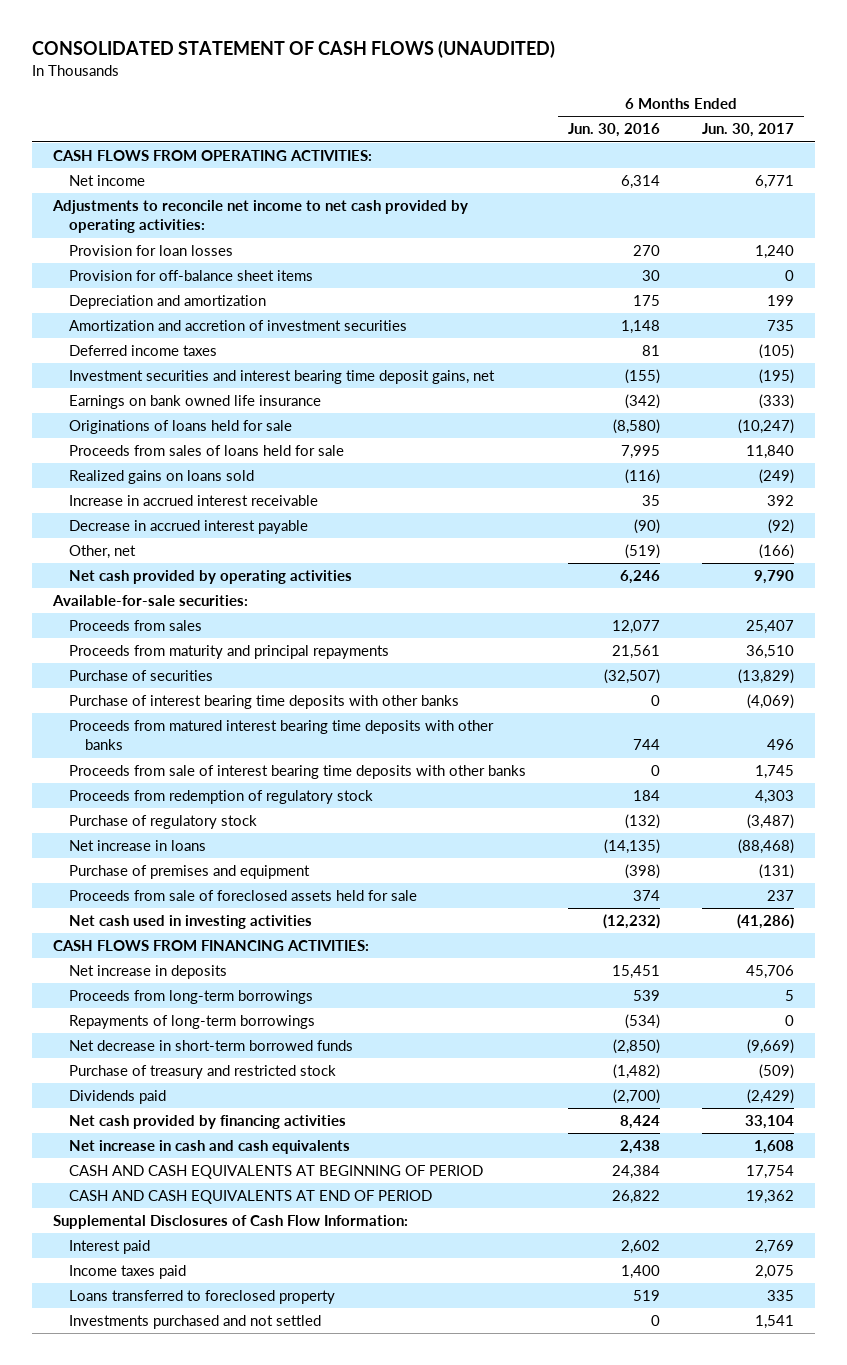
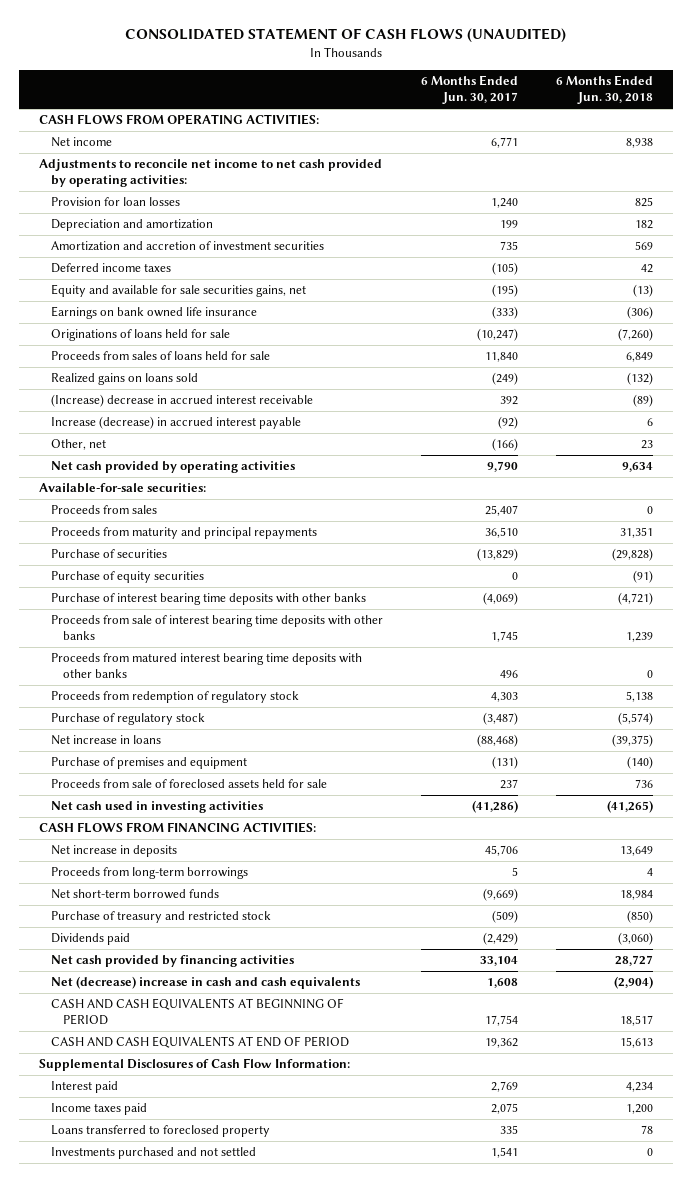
- | 6 Months Ended Jun. 30, 2016 | 6 Months Ended Jun. 30, 2017
+ | 6 Months Ended Jun. 30, 2017 | 6 Months Ended Jun. 30, 2018
- Provision for off-balance sheet items | 30 | 0
- Investment securities and interest bearing time deposit gains, net | (155) | (195)
+ Equity and available for sale securities gains, net | (195) | (13)
- Increase in accrued interest receivable | 35 | 392
- Decrease in accrued interest payable | (90) | (92)
+ (Increase) decrease in accrued interest receivable | 392 | (89)
+ Increase (decrease) in accrued interest payable | (92) | 6
+ Purchase of equity securities | 0 | (91)
moved down: Proceeds from matured interest bearing time deposits with other banks | 496 | 0
- Repayments of long-term borrowings | (534) | 0
- Net decrease in short-term borrowed funds | (2,850) | (9,669)
+ Net short-term borrowed funds | (9,669) | 18,984
- Net increase in cash and cash equivalents | 2,438 | 1,608
+ Net (decrease) increase in cash and cash equivalents | 1,608 | (2,904)

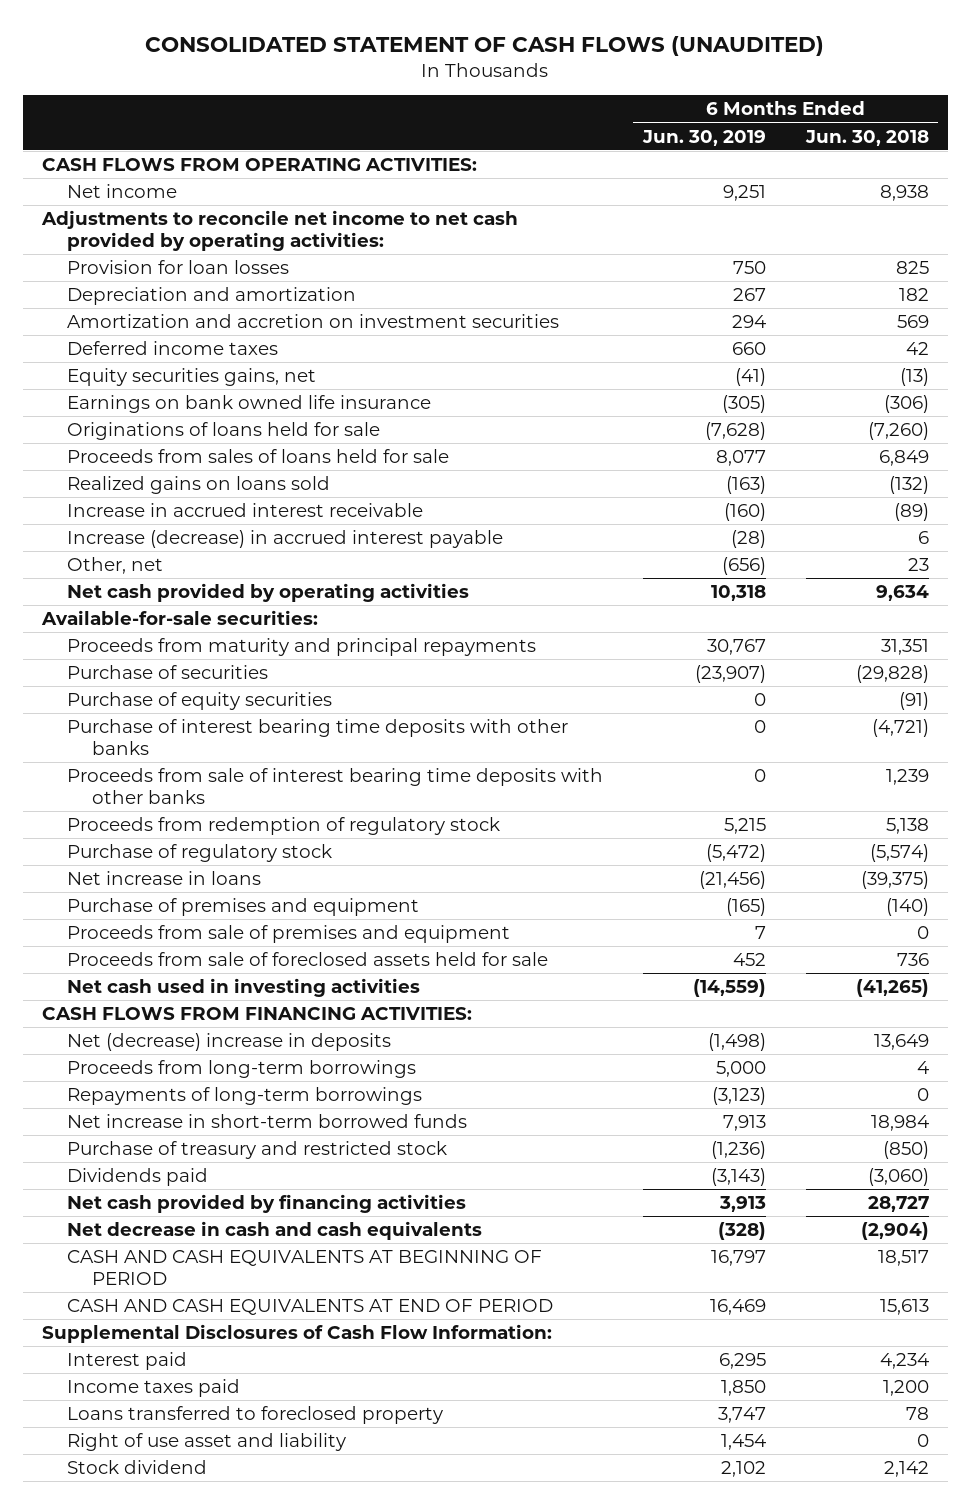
- | 6 Months Ended Jun. 30, 2017 | 6 Months Ended Jun. 30, 2018
+ | 6 Months Ended Jun. 30, 2019 | 6 Months Ended Jun. 30, 2018
- Amortization and accretion of investment securities | 735 | 569
+ Amortization and accretion on investment securities | 294 | 569
- Equity and available for sale securities gains, net | (195) | (13)
+ Equity securities gains, net | (41) | (13)
- (Increase) decrease in accrued interest receivable | 392 | (89)
+ Increase in accrued interest receivable | (160) | (89)
- Proceeds from sales | 25,407 | 0
- Proceeds from matured interest bearing time deposits with other banks | 496 | 0
+ Proceeds from sale of premises and equipment | 7 | 0
- Net increase in deposits | 45,706 | 13,649
+ Net (decrease) increase in deposits | (1,498) | 13,649
- Net short-term borrowed funds | (9,669) | 18,984
+ Repayments of long-term borrowings | (3,123) | 0
+ Net increase in short-term borrowed funds | 7,913 | 18,984
- Net (decrease) increase in cash and cash equivalents | 1,608 | (2,904)
+ Net decrease in cash and cash equivalents | (328) | (2,904)
- Investments purchased and not settled | 1,541 | 0
+ Right of use asset and liability | 1,454 | 0
+ Stock dividend | 2,102 | 2,142

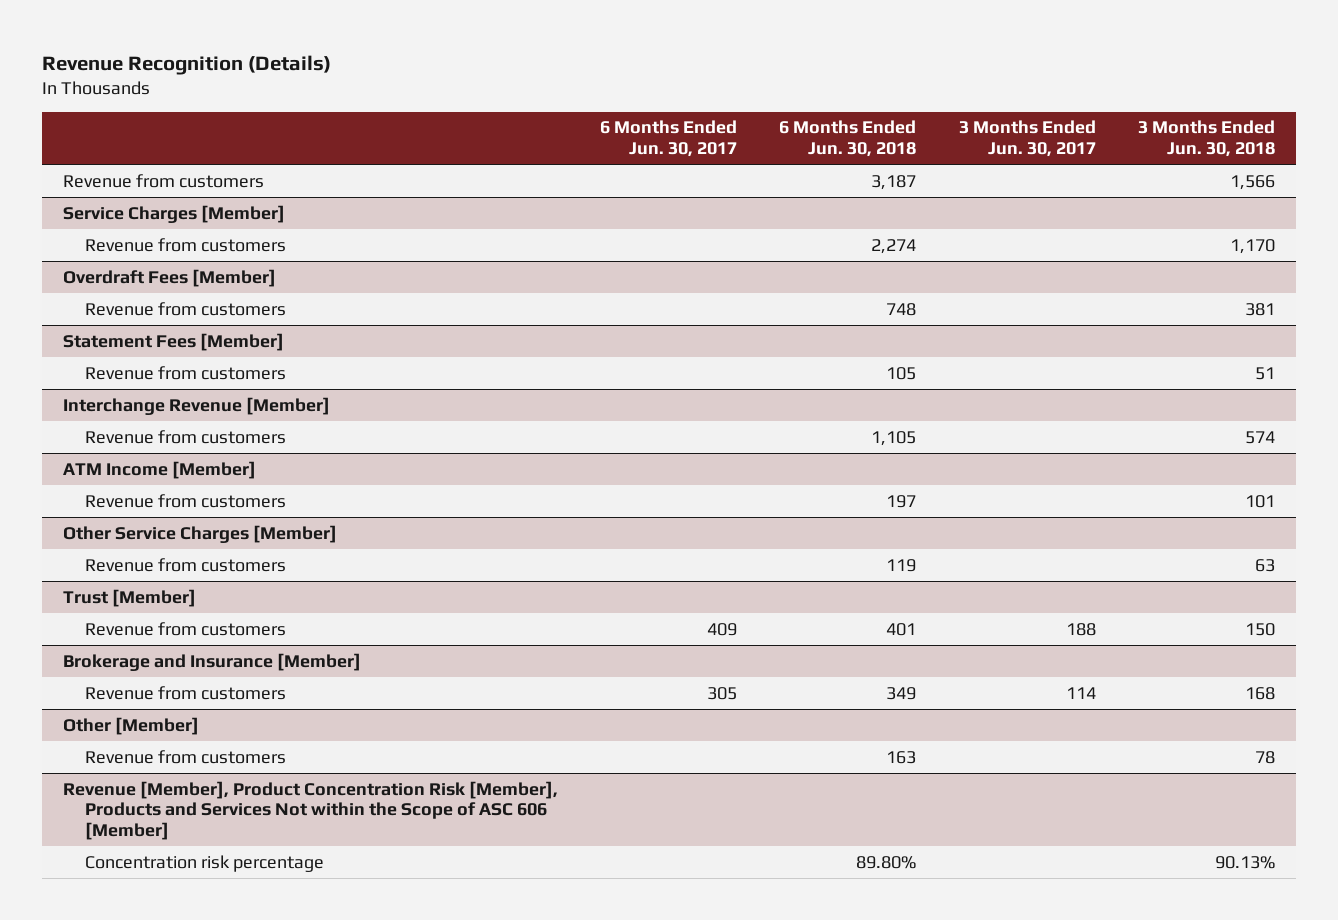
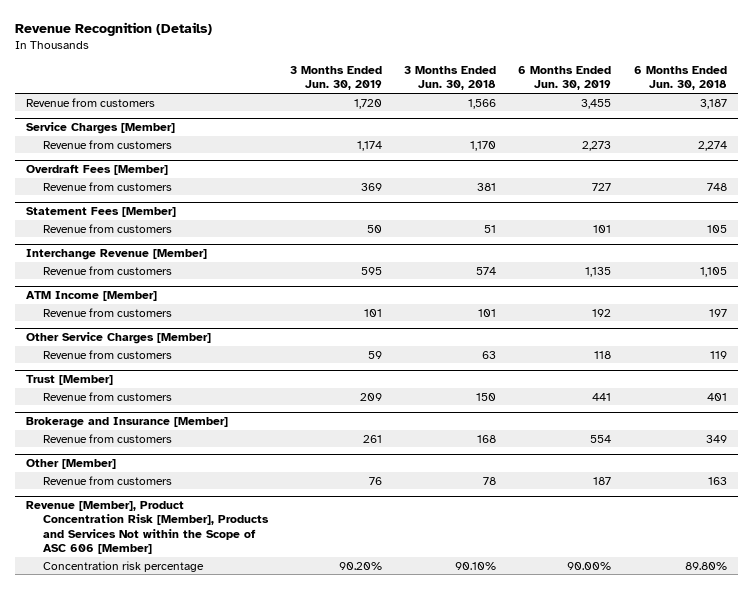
- | 6 Months Ended Jun. 30, 2017 | 6 Months Ended Jun. 30, 2018 | 3 Months Ended Jun. 30, 2017 | 3 Months Ended Jun. 30, 2018
+ | 3 Months Ended Jun. 30, 2019 | 3 Months Ended Jun. 30, 2018 | 6 Months Ended Jun. 30, 2019 | 6 Months Ended Jun. 30, 2018
@ Revenue [Member], Product Concentration Risk [Member], Products and Services Not within the Scope of ASC 606 [Member]
- Concentration risk percentage | | 89.80% | | 90.13%
+ Concentration risk percentage | 90.20% | 90.10% | 90.00% | 89.80%

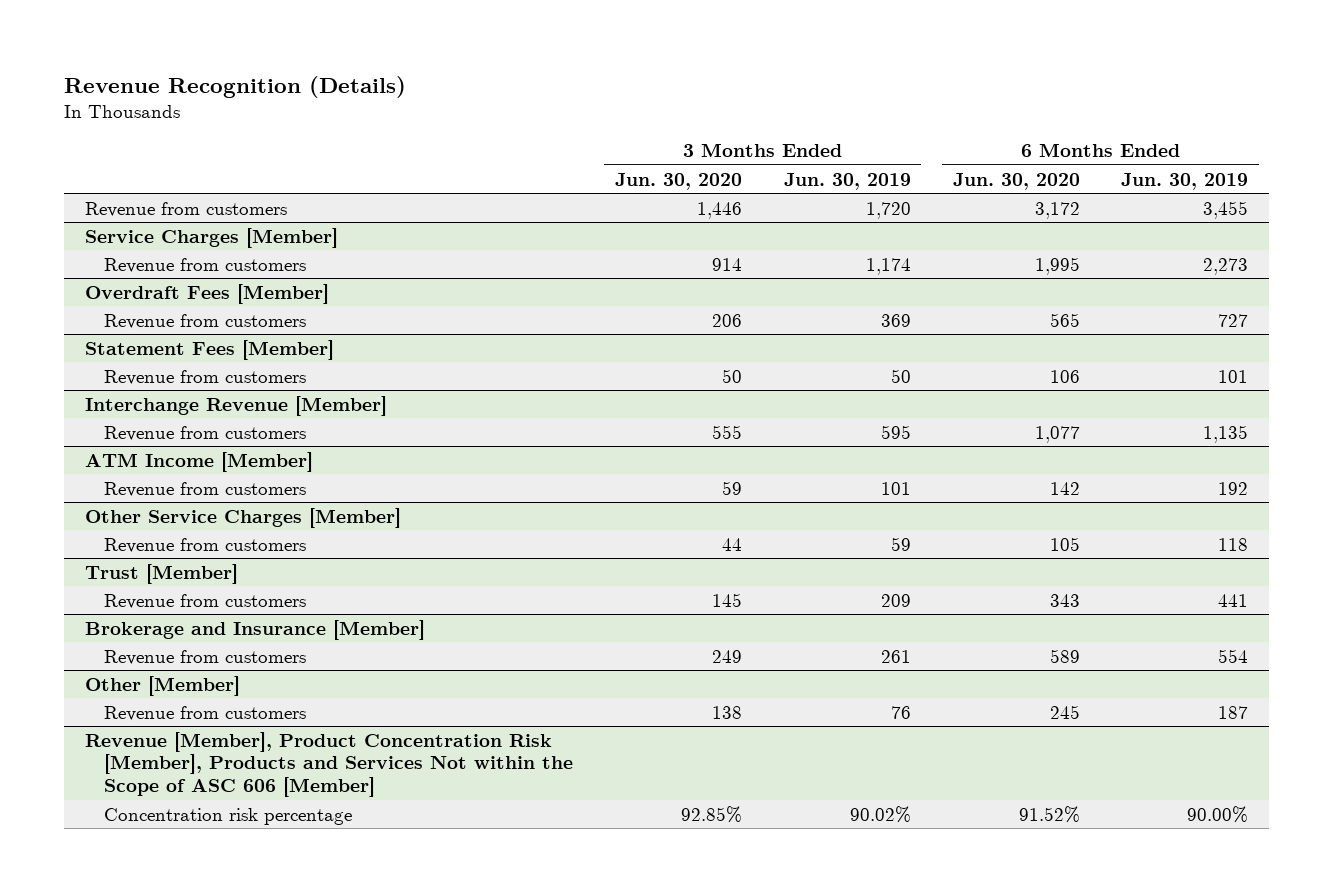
- | 3 Months Ended Jun. 30, 2019 | 3 Months Ended Jun. 30, 2018 | 6 Months Ended Jun. 30, 2019 | 6 Months Ended Jun. 30, 2018
+ | 3 Months Ended Jun. 30, 2020 | 3 Months Ended Jun. 30, 2019 | 6 Months Ended Jun. 30, 2020 | 6 Months Ended Jun. 30, 2019
@ Revenue [Member], Product Concentration Risk [Member], Products and Services Not within the Scope of ASC 606 [Member]
- Concentration risk percentage | 90.20% | 90.10% | 90.00% | 89.80%
+ Concentration risk percentage | 92.85% | 90.02% | 91.52% | 90.00%

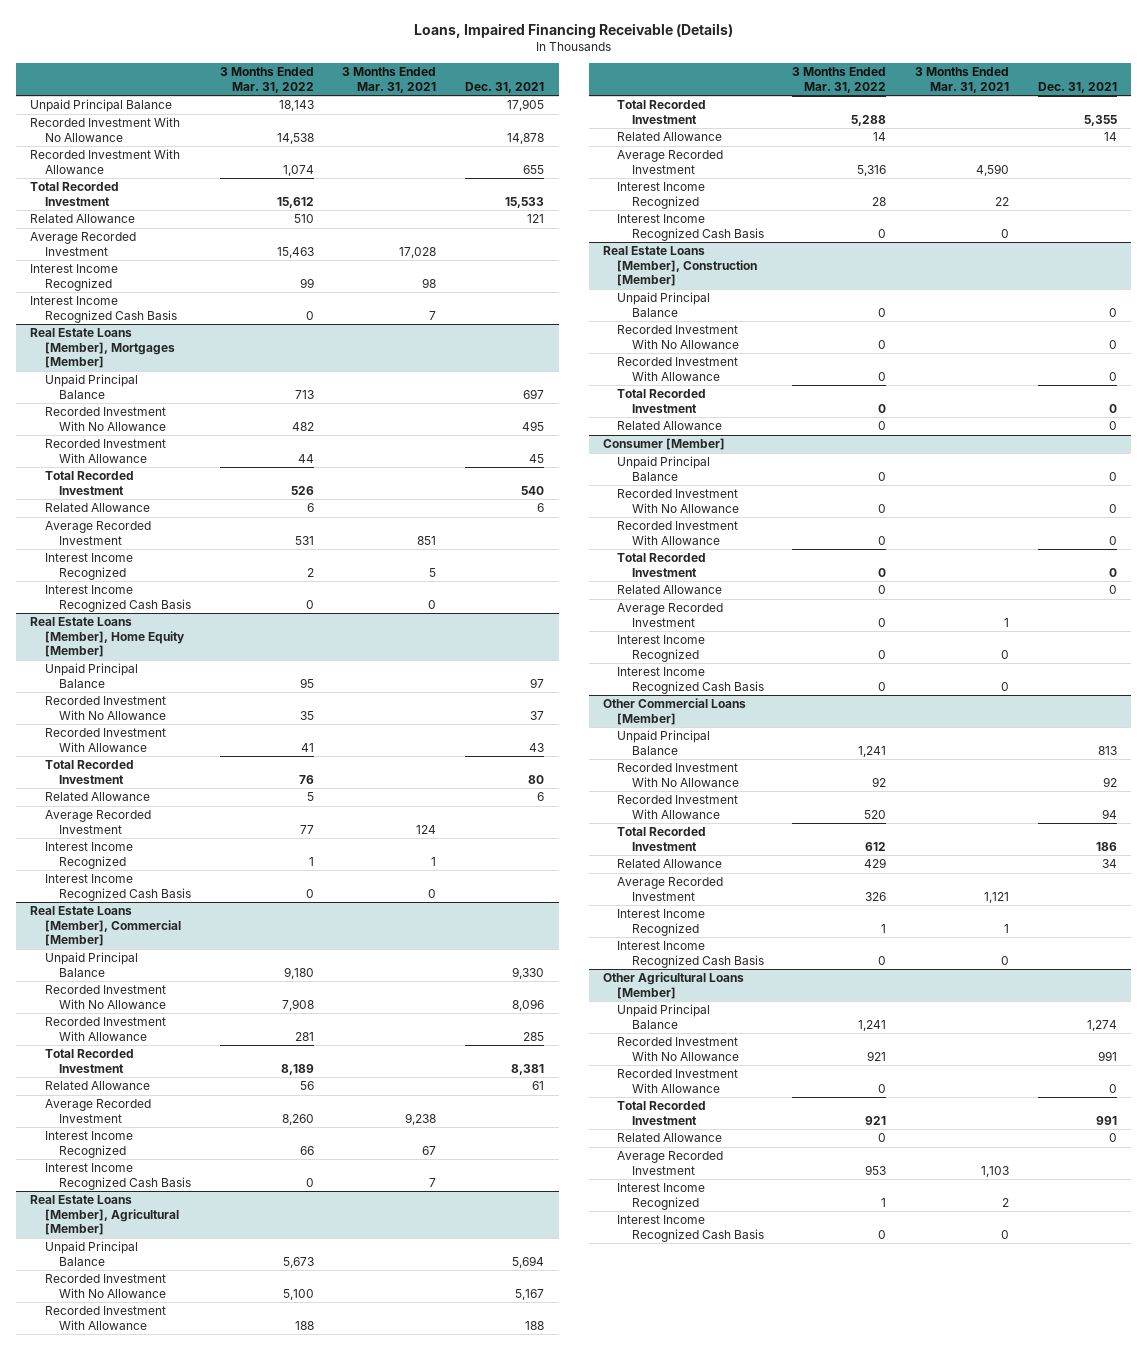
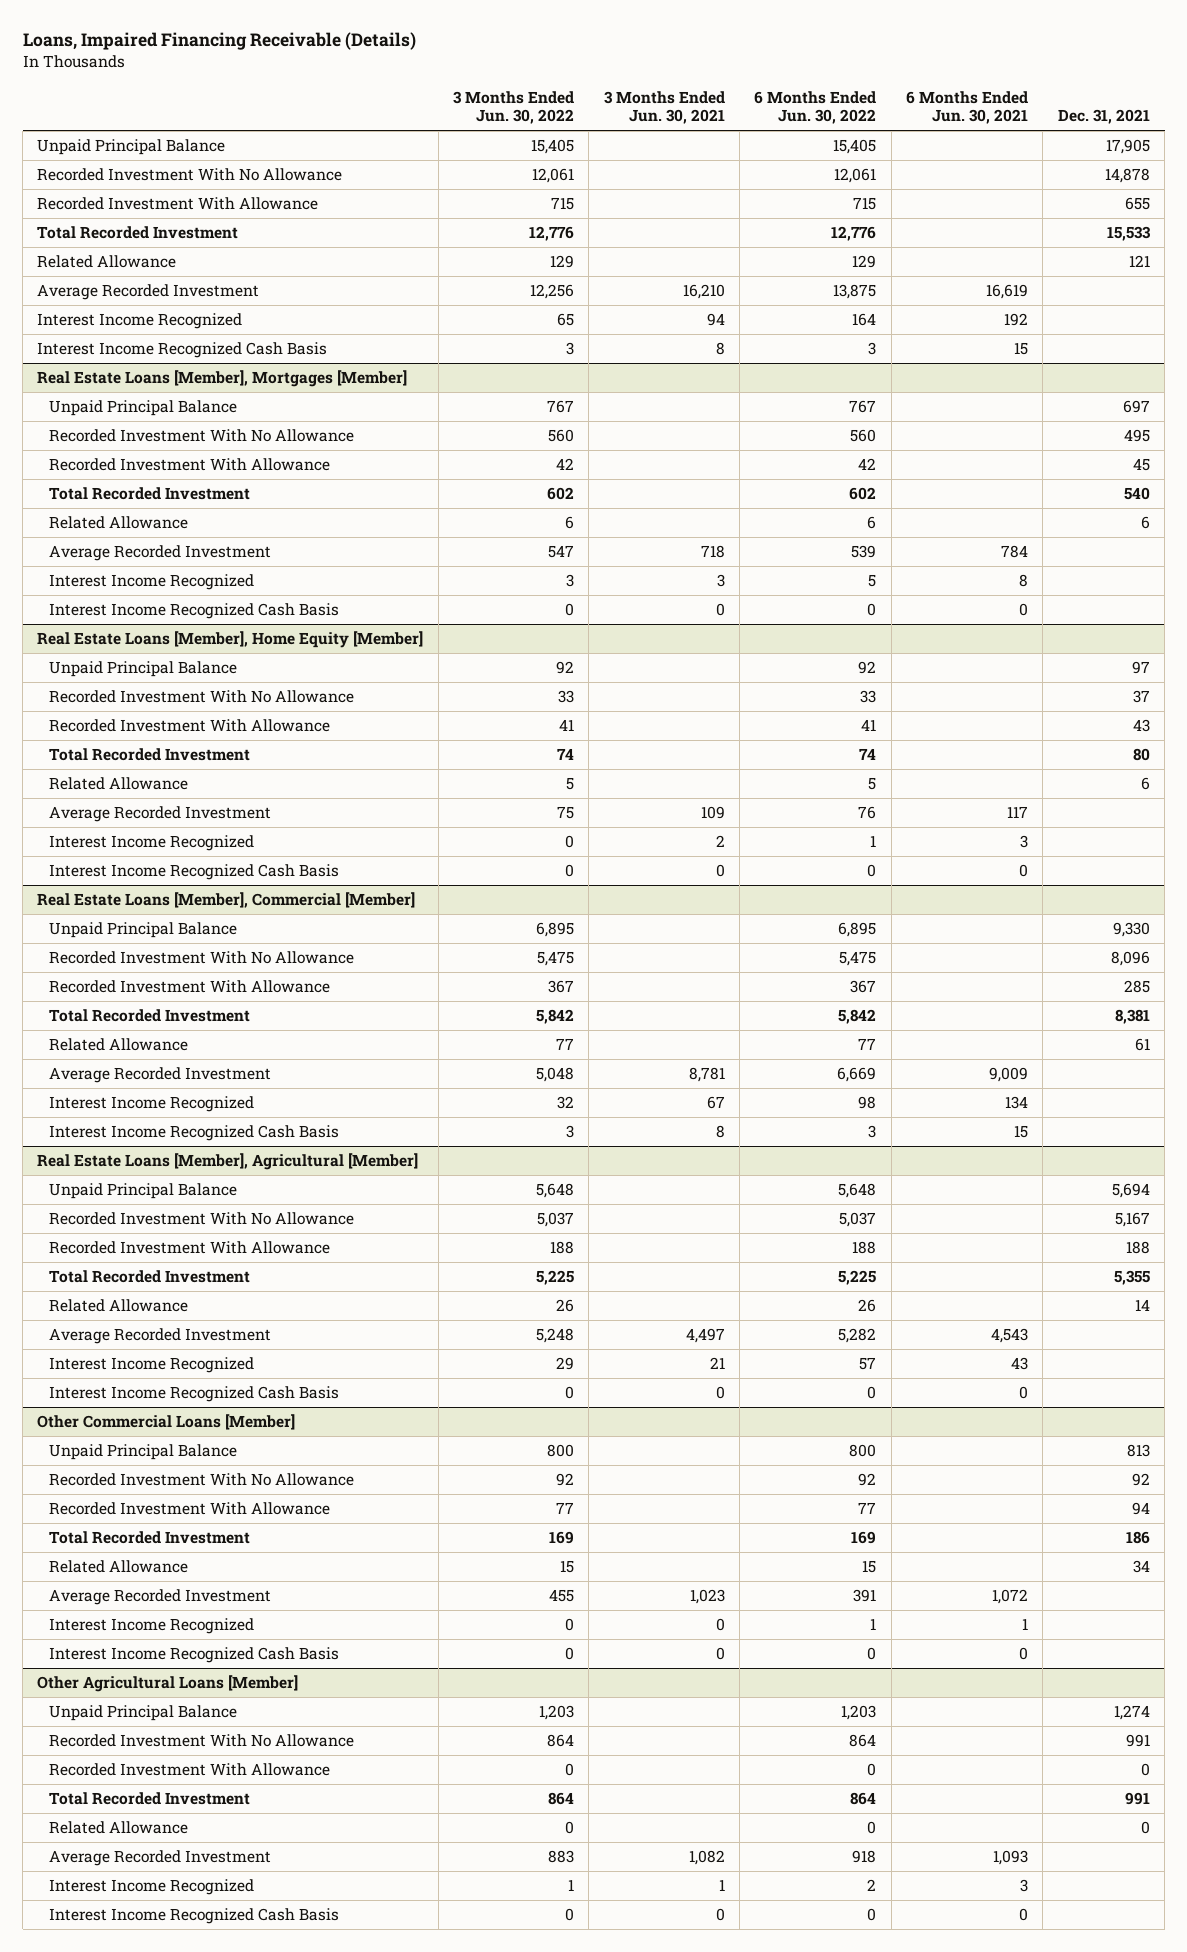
- | 3 Months Ended Mar. 31, 2022 | 3 Months Ended Mar. 31, 2021 | Dec. 31, 2021
+ | 3 Months Ended Jun. 30, 2022 | 3 Months Ended Jun. 30, 2021 | 6 Months Ended Jun. 30, 2022 | 6 Months Ended Jun. 30, 2021 | Dec. 31, 2021
- Real Estate Loans [Member], Construction [Member]
- Unpaid Principal Balance | 0 | | 0
- Recorded Investment With No Allowance | 0 | | 0
- Recorded Investment With Allowance | 0 | | 0
- Total Recorded Investment | 0 | | 0
- Related Allowance | 0 | | 0
- Consumer [Member]
- Unpaid Principal Balance | 0 | | 0
- Recorded Investment With No Allowance | 0 | | 0
- Recorded Investment With Allowance | 0 | | 0
- Total Recorded Investment | 0 | | 0
- Related Allowance | 0 | | 0
- Average Recorded Investment | 0 | 1 |
- Interest Income Recognized | 0 | 0 |
- Interest Income Recognized Cash Basis | 0 | 0 |

